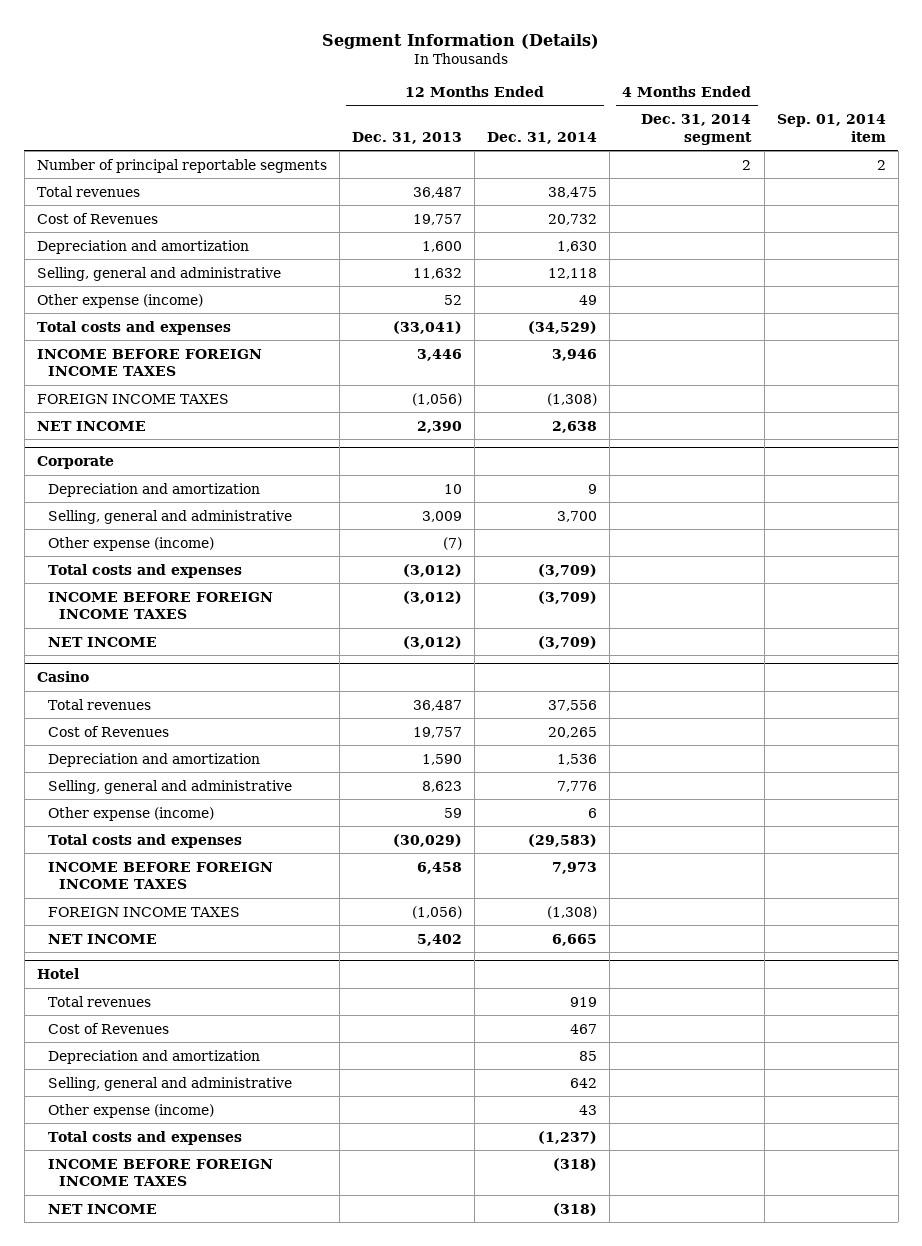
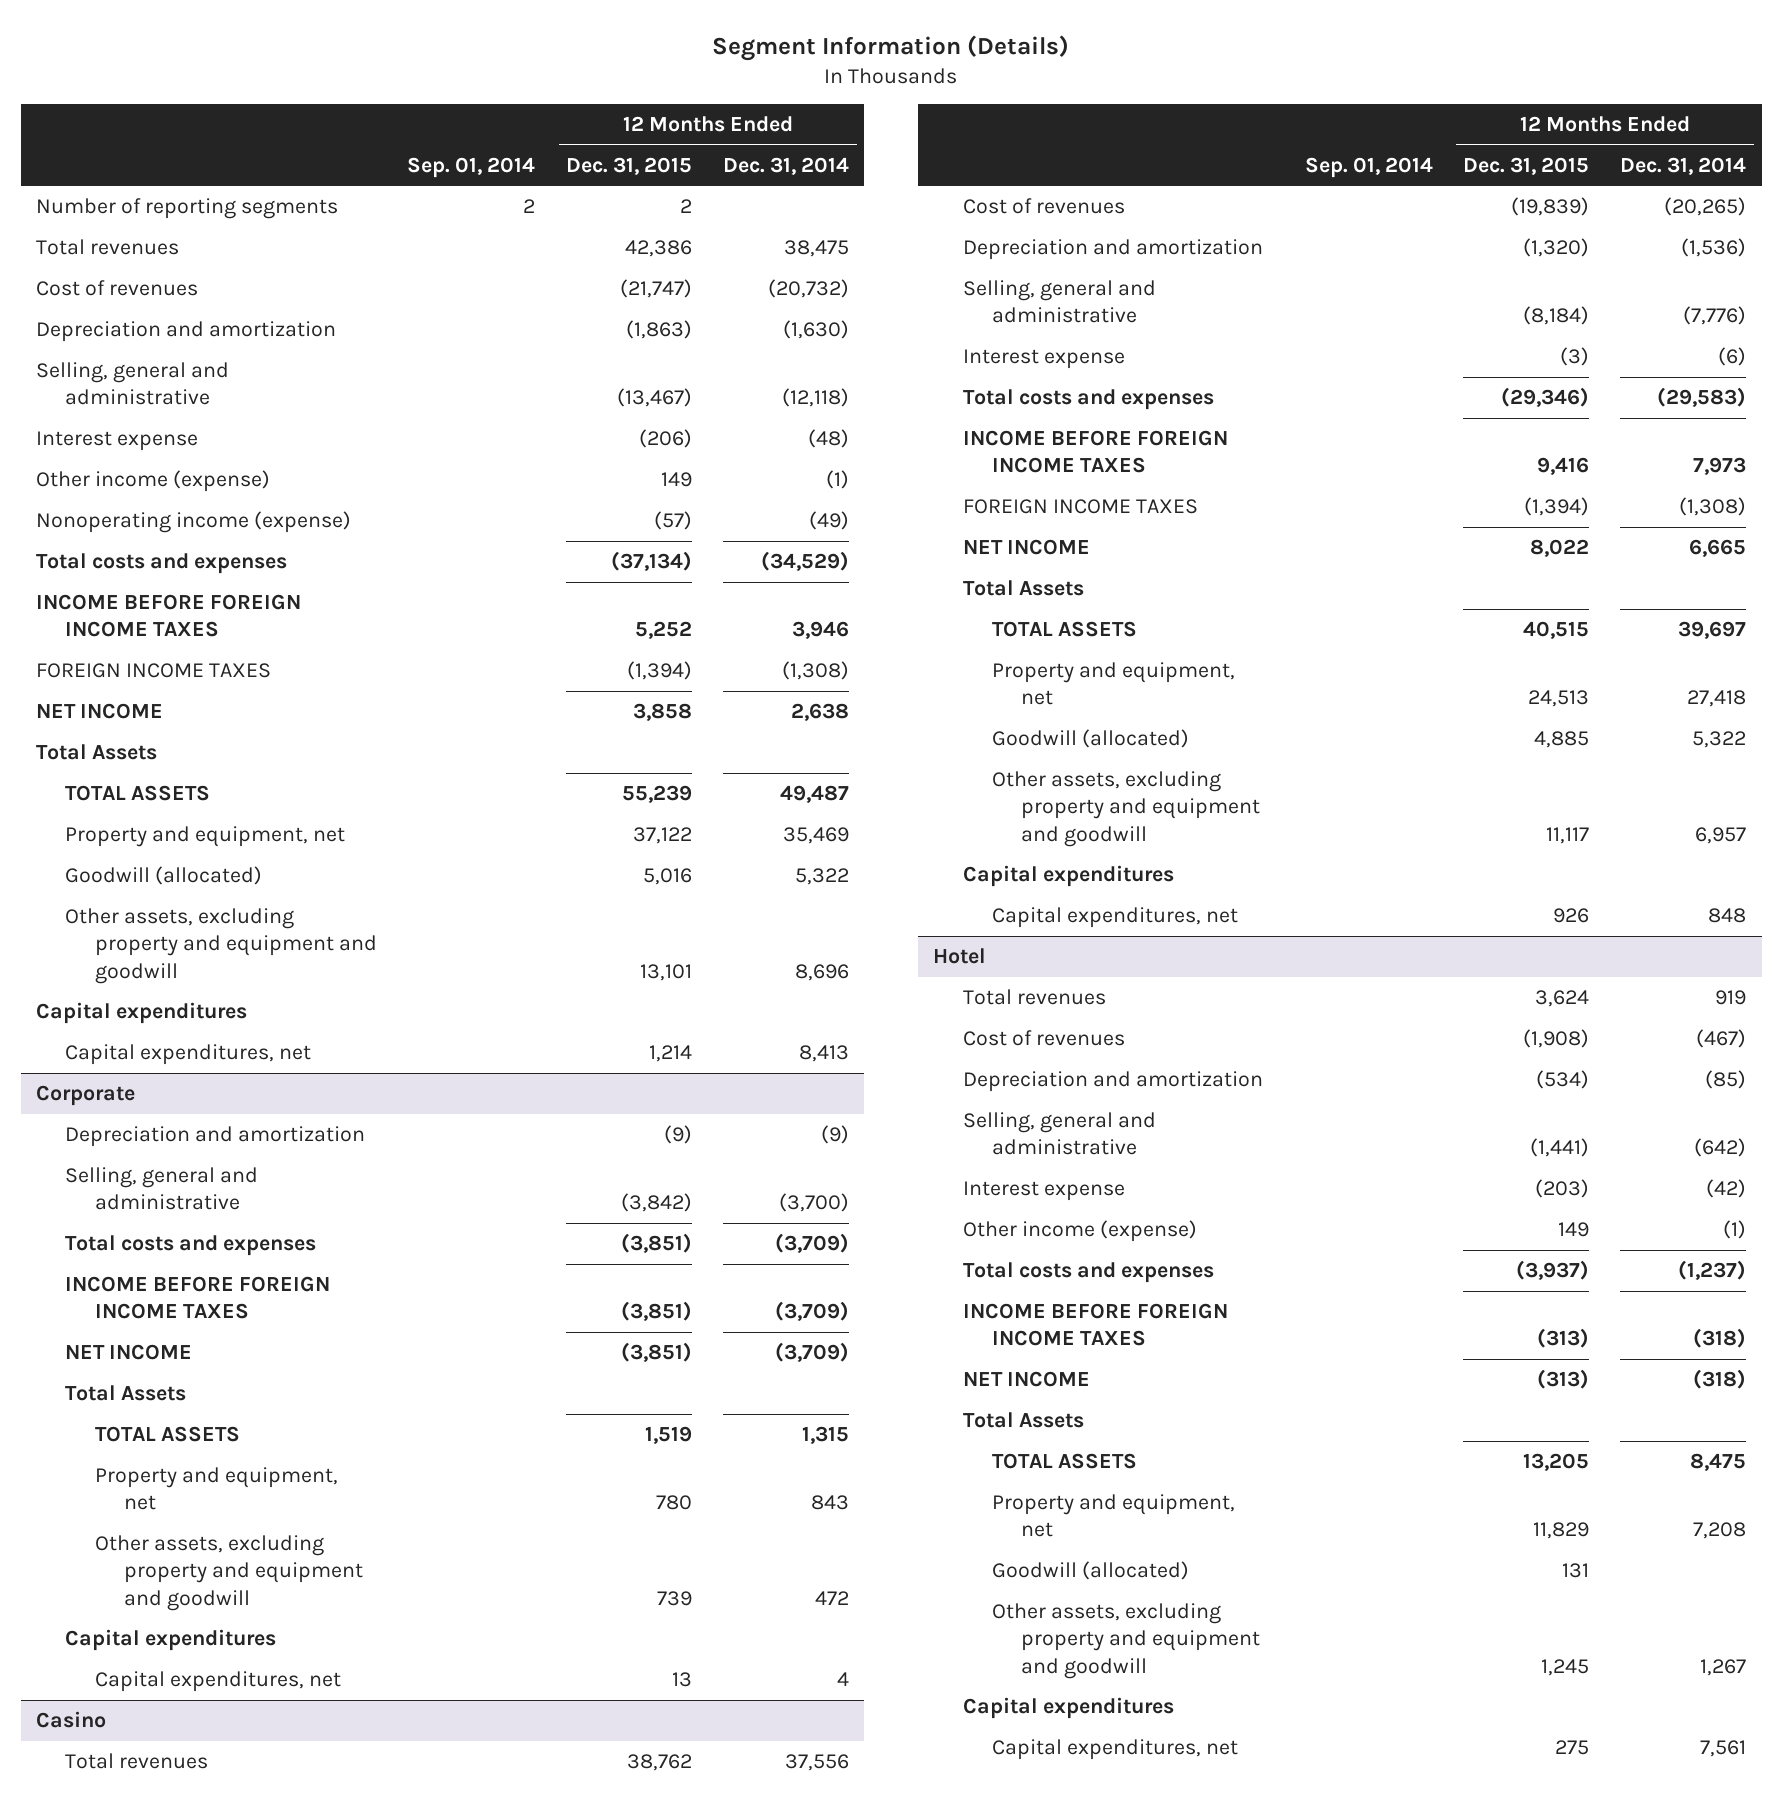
- | 12 Months Ended Dec. 31, 2013 | 12 Months Ended Dec. 31, 2014 | 4 Months Ended Dec. 31, 2014 segment | Sep. 01, 2014 item
+ | Sep. 01, 2014 | 12 Months Ended Dec. 31, 2015 | 12 Months Ended Dec. 31, 2014
- Number of principal reportable segments | | | 2 | 2
+ Number of reporting segments | 2 | 2 |
- Cost of Revenues | 19,757 | 20,732 | |
- Depreciation and amortization | 1,600 | 1,630 | |
- Selling, general and administrative | 11,632 | 12,118 | |
- Other expense (income) | 52 | 49 | |
+ Cost of revenues | | (21,747) | (20,732)
+ Depreciation and amortization | | (1,863) | (1,630)
+ Selling, general and administrative | | (13,467) | (12,118)
+ Interest expense | | (206) | (48)
+ Other income (expense) | | 149 | (1)
+ Nonoperating income (expense) | | (57) | (49)
+ Total Assets
+ TOTAL ASSETS | | 55,239 | 49,487
+ Property and equipment, net | | 37,122 | 35,469
+ Goodwill (allocated) | | 5,016 | 5,322
+ Other assets, excluding property and equipment and goodwill | | 13,101 | 8,696
+ Capital expenditures
+ Capital expenditures, net | | 1,214 | 8,413
@ Corporate
- Depreciation and amortization | 10 | 9 | |
- Selling, general and administrative | 3,009 | 3,700 | |
- Other expense (income) | (7) | | |
+ Depreciation and amortization | | (9) | (9)
+ Selling, general and administrative | | (3,842) | (3,700)
+ Total Assets
+ TOTAL ASSETS | | 1,519 | 1,315
+ Property and equipment, net | | 780 | 843
+ Other assets, excluding property and equipment and goodwill | | 739 | 472
+ Capital expenditures
+ Capital expenditures, net | | 13 | 4
@ Casino
- Cost of Revenues | 19,757 | 20,265 | |
- Depreciation and amortization | 1,590 | 1,536 | |
- Selling, general and administrative | 8,623 | 7,776 | |
- Other expense (income) | 59 | 6 | |
+ Cost of revenues | | (19,839) | (20,265)
+ Depreciation and amortization | | (1,320) | (1,536)
+ Selling, general and administrative | | (8,184) | (7,776)
+ Interest expense | | (3) | (6)
+ Total Assets
+ TOTAL ASSETS | | 40,515 | 39,697
+ Property and equipment, net | | 24,513 | 27,418
+ Goodwill (allocated) | | 4,885 | 5,322
+ Other assets, excluding property and equipment and goodwill | | 11,117 | 6,957
+ Capital expenditures
+ Capital expenditures, net | | 926 | 848
@ Hotel
- Cost of Revenues | | 467 | |
- Depreciation and amortization | | 85 | |
- Selling, general and administrative | | 642 | |
- Other expense (income) | | 43 | |
+ Cost of revenues | | (1,908) | (467)
+ Depreciation and amortization | | (534) | (85)
+ Selling, general and administrative | | (1,441) | (642)
+ Interest expense | | (203) | (42)
+ Other income (expense) | | 149 | (1)
+ Total Assets
+ TOTAL ASSETS | | 13,205 | 8,475
+ Property and equipment, net | | 11,829 | 7,208
+ Goodwill (allocated) | | 131 |
+ Other assets, excluding property and equipment and goodwill | | 1,245 | 1,267
+ Capital expenditures
+ Capital expenditures, net | | 275 | 7,561

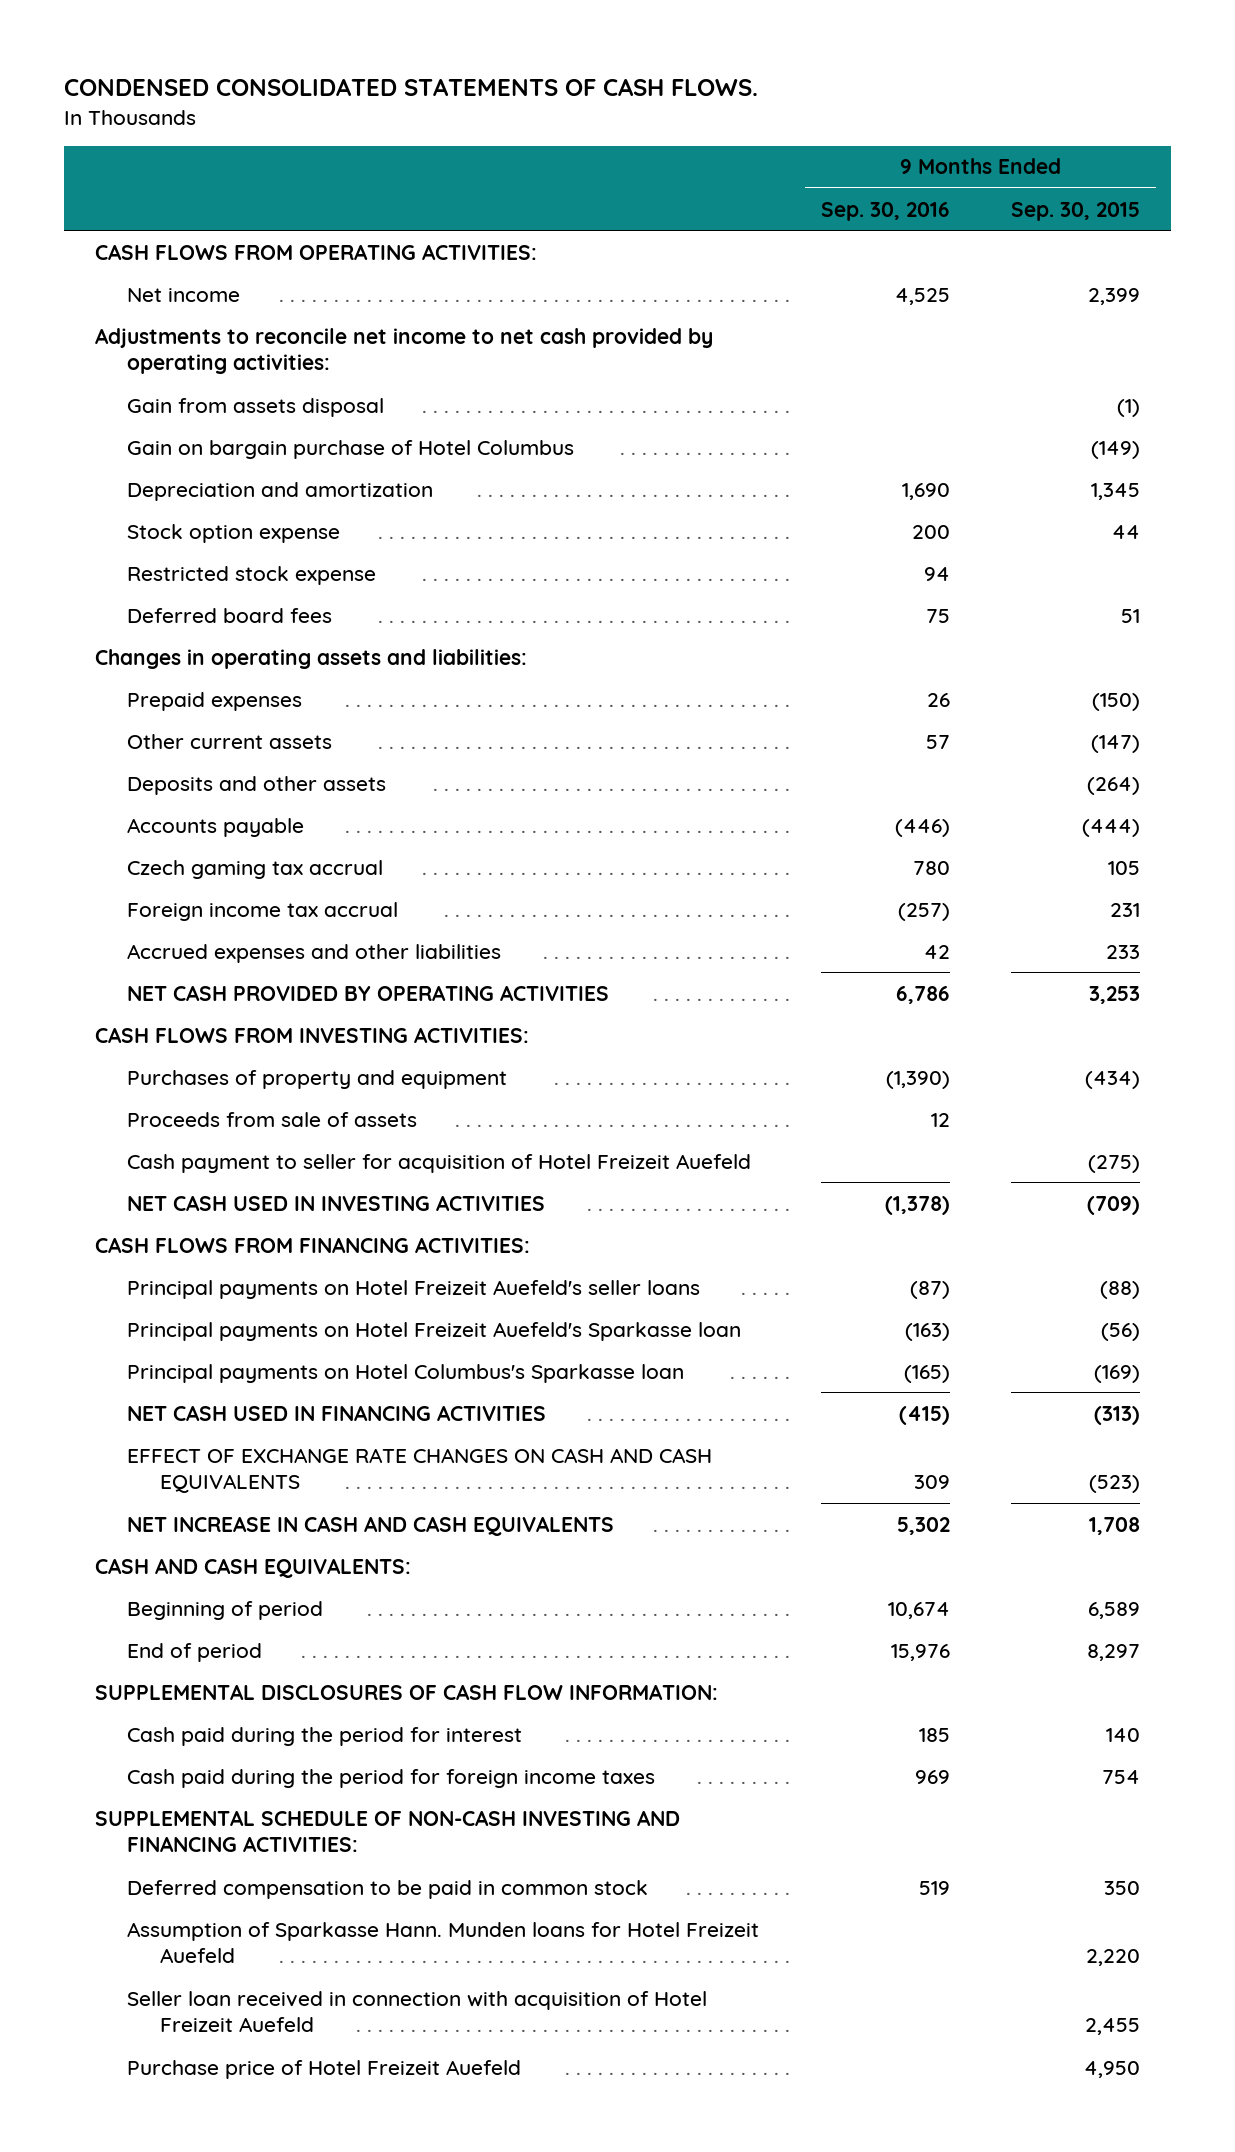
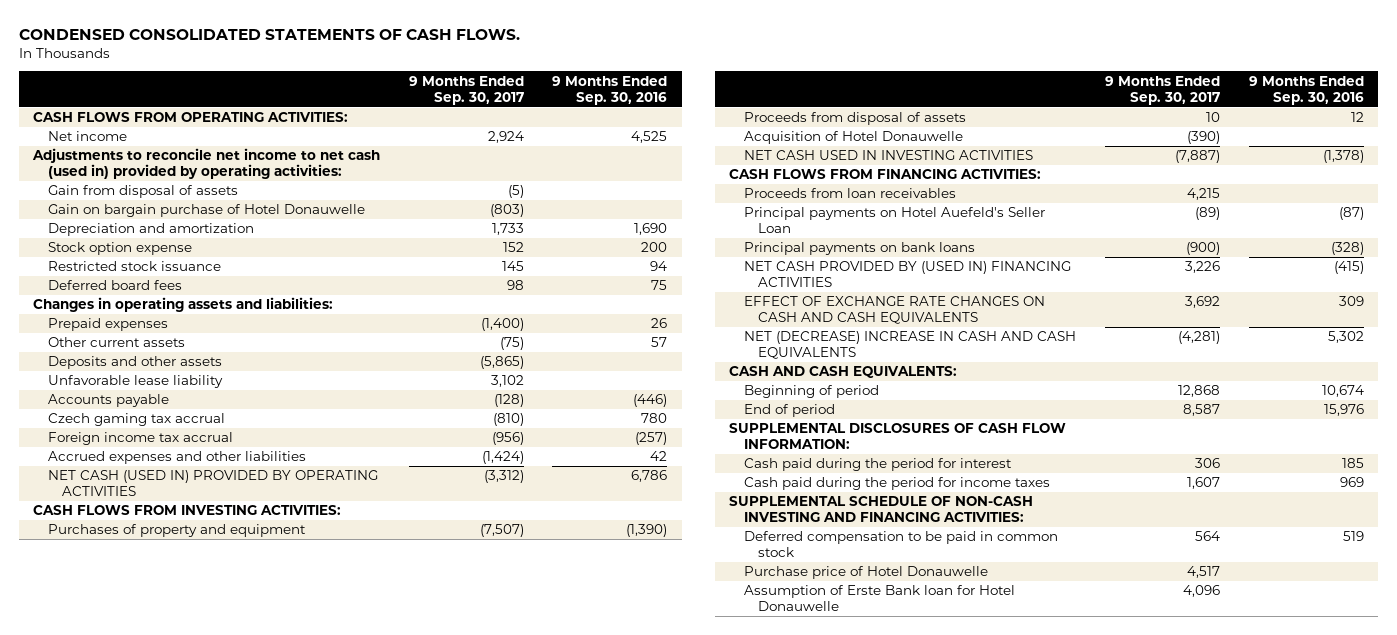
- | 9 Months Ended Sep. 30, 2016 | 9 Months Ended Sep. 30, 2015
+ | 9 Months Ended Sep. 30, 2017 | 9 Months Ended Sep. 30, 2016
- Adjustments to reconcile net income to net cash provided by operating activities:
- Gain from assets disposal | | (1)
- Gain on bargain purchase of Hotel Columbus | | (149)
+ Adjustments to reconcile net income to net cash (used in) provided by operating activities:
+ Gain from disposal of assets | (5) |
+ Gain on bargain purchase of Hotel Donauwelle | (803) |
- Restricted stock expense | 94 |
+ Restricted stock issuance | 145 | 94
+ Unfavorable lease liability | 3,102 |
- NET CASH PROVIDED BY OPERATING ACTIVITIES | 6,786 | 3,253
+ NET CASH (USED IN) PROVIDED BY OPERATING ACTIVITIES | (3,312) | 6,786
- Proceeds from sale of assets | 12 |
- Cash payment to seller for acquisition of Hotel Freizeit Auefeld | | (275)
+ Proceeds from disposal of assets | 10 | 12
+ Acquisition of Hotel Donauwelle | (390) |
- Principal payments on Hotel Freizeit Auefeld's seller loans | (87) | (88)
- Principal payments on Hotel Freizeit Auefeld's Sparkasse loan | (163) | (56)
- Principal payments on Hotel Columbus's Sparkasse loan | (165) | (169)
- NET CASH USED IN FINANCING ACTIVITIES | (415) | (313)
+ Proceeds from loan receivables | 4,215 |
+ Principal payments on Hotel Auefeld's Seller Loan | (89) | (87)
+ Principal payments on bank loans | (900) | (328)
+ NET CASH PROVIDED BY (USED IN) FINANCING ACTIVITIES | 3,226 | (415)
- NET INCREASE IN CASH AND CASH EQUIVALENTS | 5,302 | 1,708
+ NET (DECREASE) INCREASE IN CASH AND CASH EQUIVALENTS | (4,281) | 5,302
- Cash paid during the period for foreign income taxes | 969 | 754
+ Cash paid during the period for income taxes | 1,607 | 969
- Assumption of Sparkasse Hann. Munden loans for Hotel Freizeit Auefeld | | 2,220
- Seller loan received in connection with acquisition of Hotel Freizeit Auefeld | | 2,455
- Purchase price of Hotel Freizeit Auefeld | | 4,950
+ Purchase price of Hotel Donauwelle | 4,517 |
+ Assumption of Erste Bank loan for Hotel Donauwelle | 4,096 |

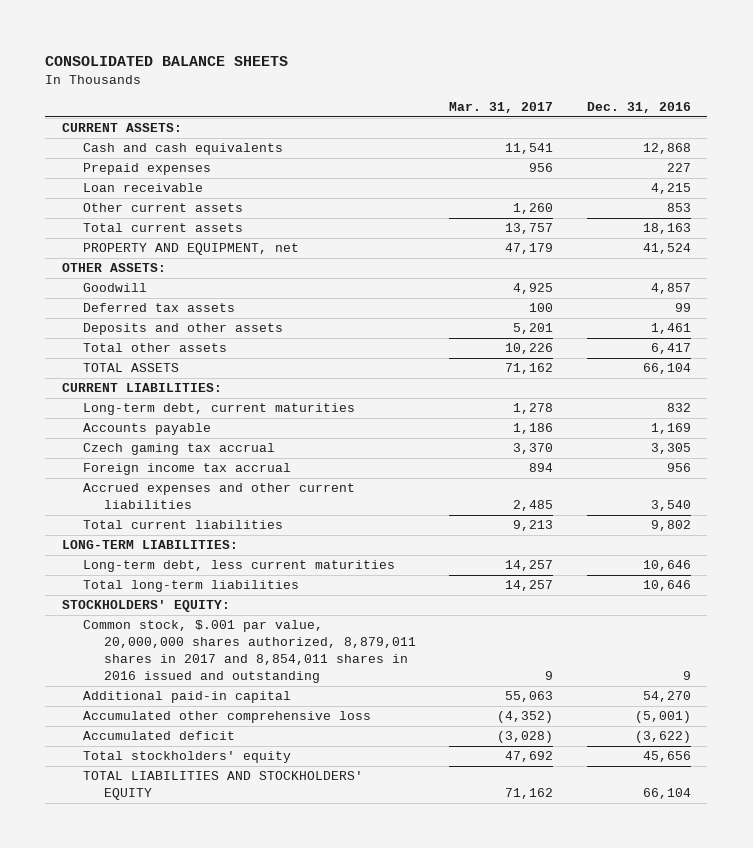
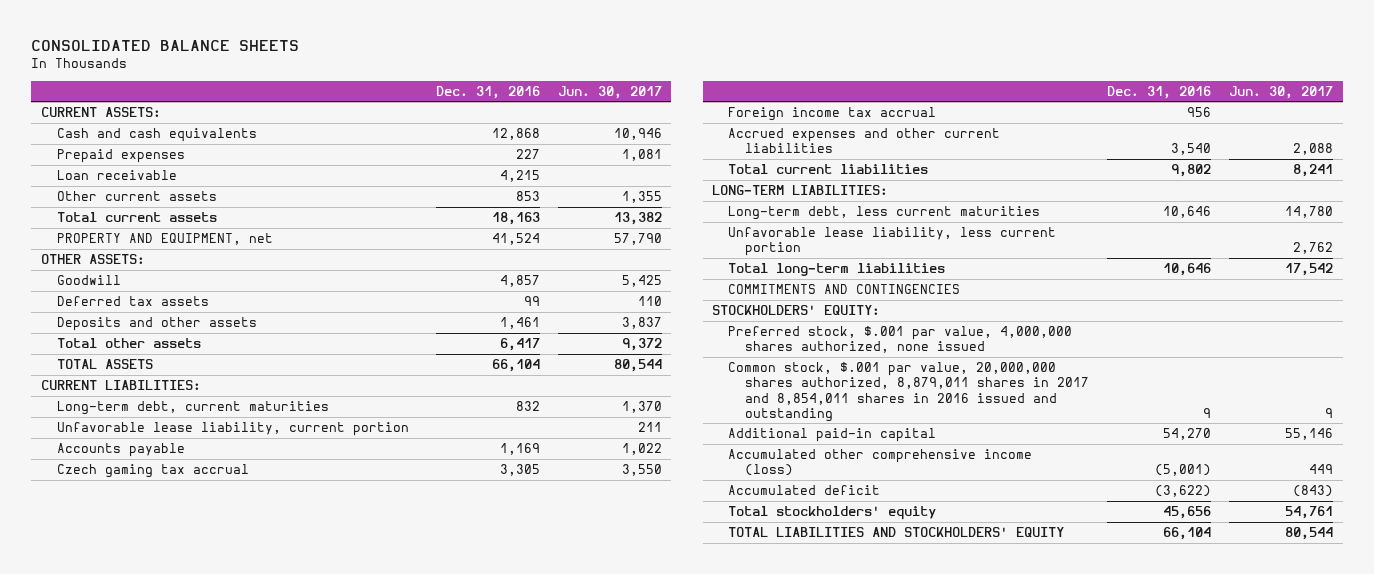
- | Mar. 31, 2017 | Dec. 31, 2016
+ | Dec. 31, 2016 | Jun. 30, 2017
+ Unfavorable lease liability, current portion | | 211
+ Unfavorable lease liability, less current portion | | 2,762
+ COMMITMENTS AND CONTINGENCIES
+ Preferred stock, $.001 par value, 4,000,000 shares authorized, none issued
- Accumulated other comprehensive loss | (4,352) | (5,001)
+ Accumulated other comprehensive income (loss) | (5,001) | 449

